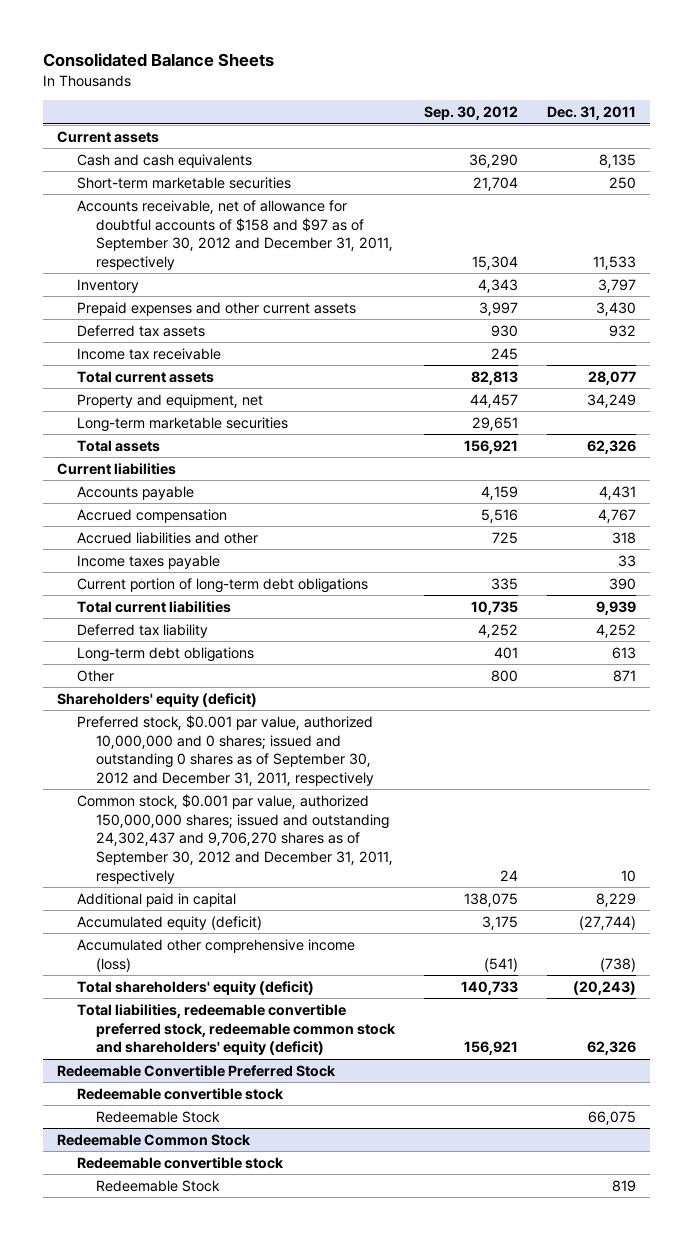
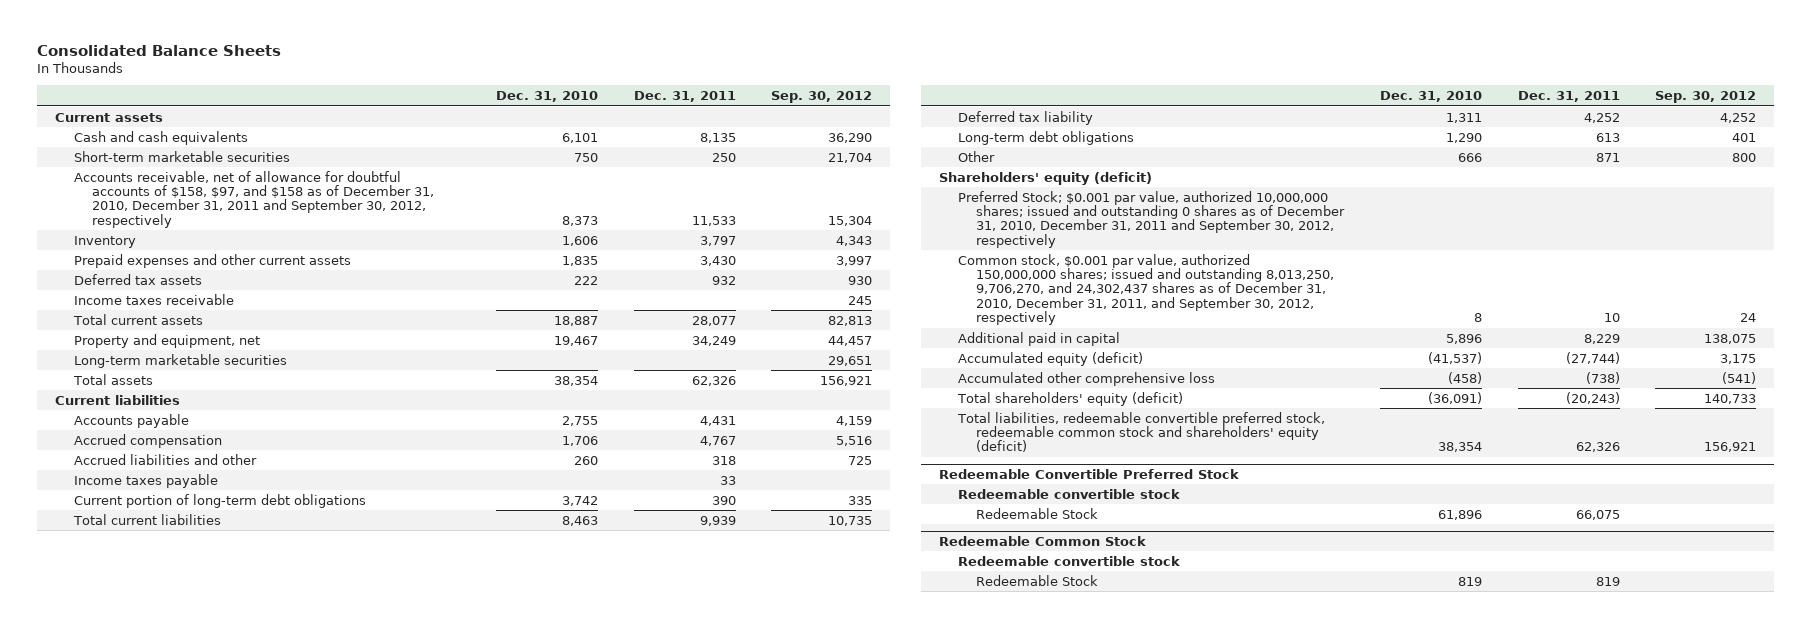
- | Sep. 30, 2012 | Dec. 31, 2011
+ | Dec. 31, 2010 | Dec. 31, 2011 | Sep. 30, 2012
- Accounts receivable, net of allowance for doubtful accounts of $158 and $97 as of September 30, 2012 and December 31, 2011, respectively | 15,304 | 11,533
+ Accounts receivable, net of allowance for doubtful accounts of $158, $97, and $158 as of December 31, 2010, December 31, 2011 and September 30, 2012, respectively | 8,373 | 11,533 | 15,304
- Income tax receivable | 245 |
+ Income taxes receivable | | | 245
- Preferred stock, $0.001 par value, authorized 10,000,000 and 0 shares; issued and outstanding 0 shares as of September 30, 2012 and December 31, 2011, respectively
- Common stock, $0.001 par value, authorized 150,000,000 shares; issued and outstanding 24,302,437 and 9,706,270 shares as of September 30, 2012 and December 31, 2011, respectively | 24 | 10
+ Preferred Stock; $0.001 par value, authorized 10,000,000 shares; issued and outstanding 0 shares as of December 31, 2010, December 31, 2011 and September 30, 2012, respectively
+ Common stock, $0.001 par value, authorized 150,000,000 shares; issued and outstanding 8,013,250, 9,706,270, and 24,302,437 shares as of December 31, 2010, December 31, 2011, and September 30, 2012, respectively | 8 | 10 | 24
- Accumulated other comprehensive income (loss) | (541) | (738)
+ Accumulated other comprehensive loss | (458) | (738) | (541)

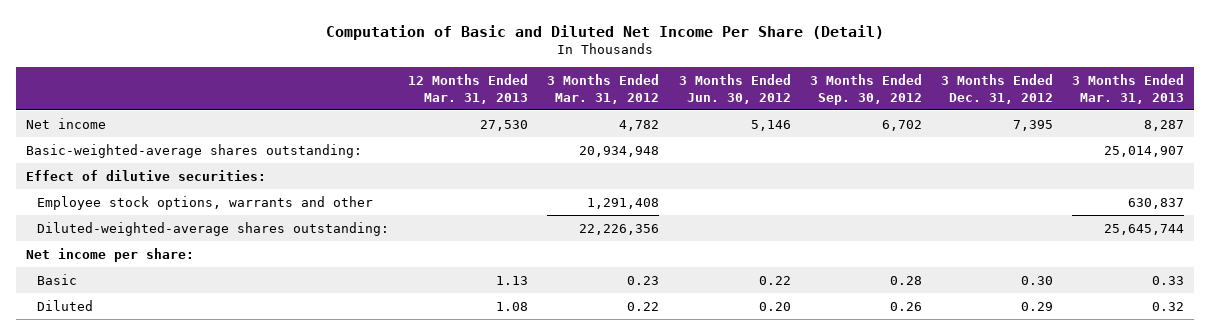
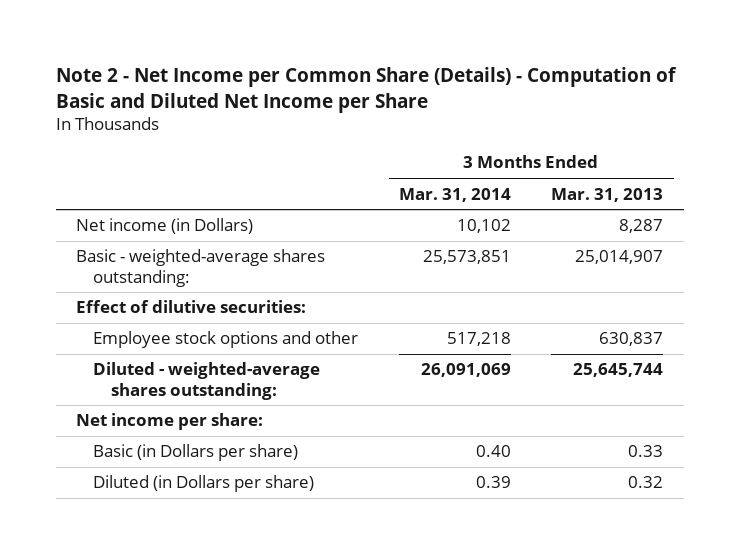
- Computation of Basic and Diluted Net Income Per Share (Detail)
+ Note 2 - Net Income per Common Share (Details) - Computation of Basic and Diluted Net Income per Share
- | 12 Months Ended Mar. 31, 2013 | 3 Months Ended Mar. 31, 2012 | 3 Months Ended Jun. 30, 2012 | 3 Months Ended Sep. 30, 2012 | 3 Months Ended Dec. 31, 2012 | 3 Months Ended Mar. 31, 2013
+ | 3 Months Ended Mar. 31, 2014 | 3 Months Ended Mar. 31, 2013
- Net income | 27,530 | 4,782 | 5,146 | 6,702 | 7,395 | 8,287
- Basic-weighted-average shares outstanding: | | 20,934,948 | | | | 25,014,907
+ Net income (in Dollars) | 10,102 | 8,287
+ Basic - weighted-average shares outstanding: | 25,573,851 | 25,014,907
- Employee stock options, warrants and other | | 1,291,408 | | | | 630,837
- Diluted-weighted-average shares outstanding: | | 22,226,356 | | | | 25,645,744
+ Employee stock options and other | 517,218 | 630,837
+ Diluted - weighted-average shares outstanding: | 26,091,069 | 25,645,744
- Basic | 1.13 | 0.23 | 0.22 | 0.28 | 0.30 | 0.33
- Diluted | 1.08 | 0.22 | 0.20 | 0.26 | 0.29 | 0.32
+ Basic (in Dollars per share) | 0.40 | 0.33
+ Diluted (in Dollars per share) | 0.39 | 0.32

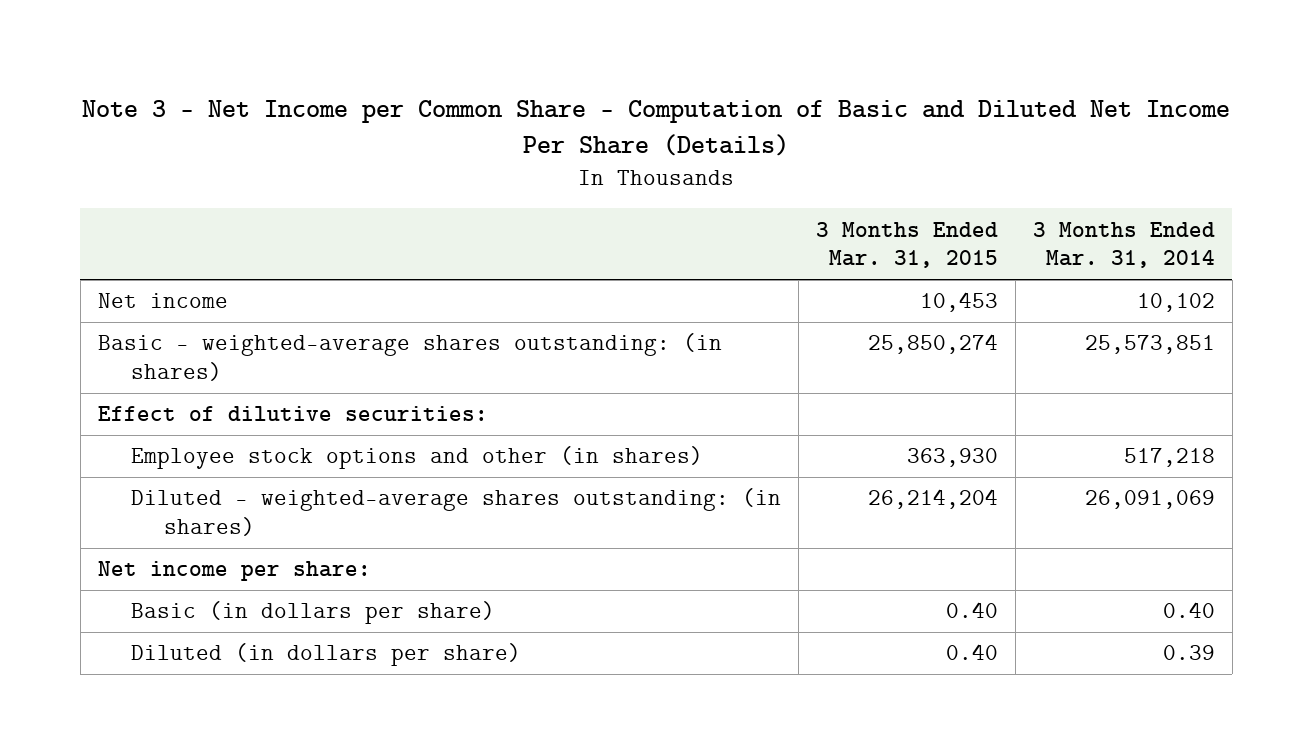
- Note 2 - Net Income per Common Share (Details) - Computation of Basic and Diluted Net Income per Share
+ Note 3 - Net Income per Common Share - Computation of Basic and Diluted Net Income Per Share (Details)
- | 3 Months Ended Mar. 31, 2014 | 3 Months Ended Mar. 31, 2013
+ | 3 Months Ended Mar. 31, 2015 | 3 Months Ended Mar. 31, 2014
- Net income (in Dollars) | 10,102 | 8,287
- Basic - weighted-average shares outstanding: | 25,573,851 | 25,014,907
+ Net income | 10,453 | 10,102
+ Basic - weighted-average shares outstanding: (in shares) | 25,850,274 | 25,573,851
- Employee stock options and other | 517,218 | 630,837
- Diluted - weighted-average shares outstanding: | 26,091,069 | 25,645,744
+ Employee stock options and other (in shares) | 363,930 | 517,218
+ Diluted - weighted-average shares outstanding: (in shares) | 26,214,204 | 26,091,069
- Basic (in Dollars per share) | 0.40 | 0.33
- Diluted (in Dollars per share) | 0.39 | 0.32
+ Basic (in dollars per share) | 0.40 | 0.40
+ Diluted (in dollars per share) | 0.40 | 0.39

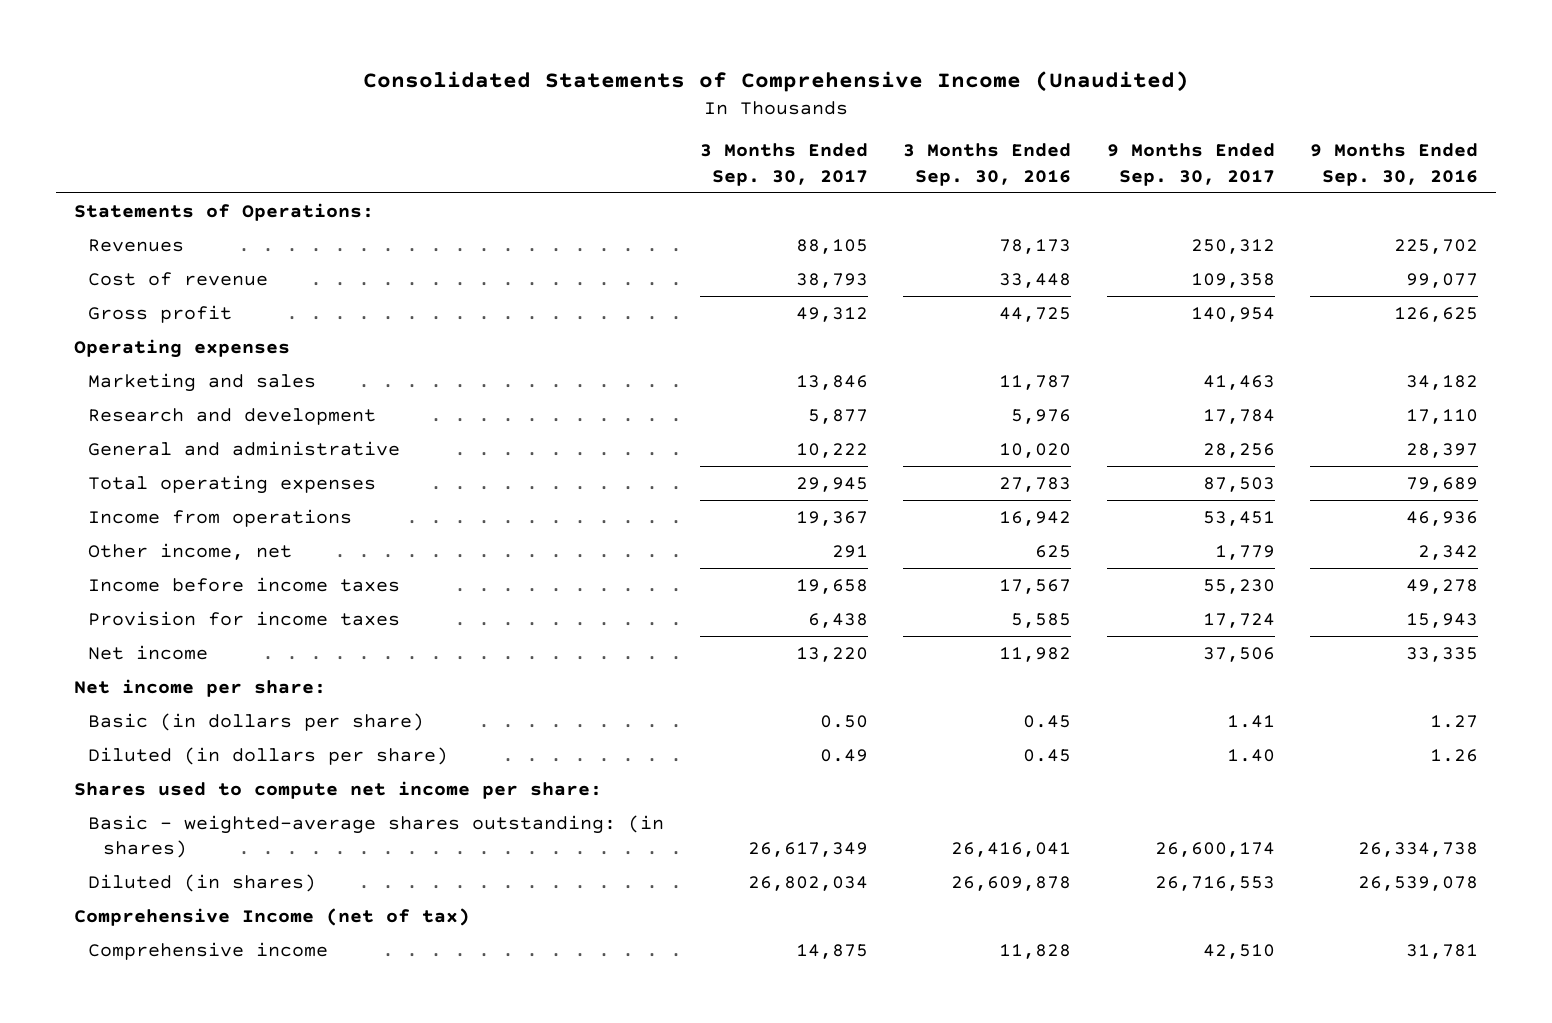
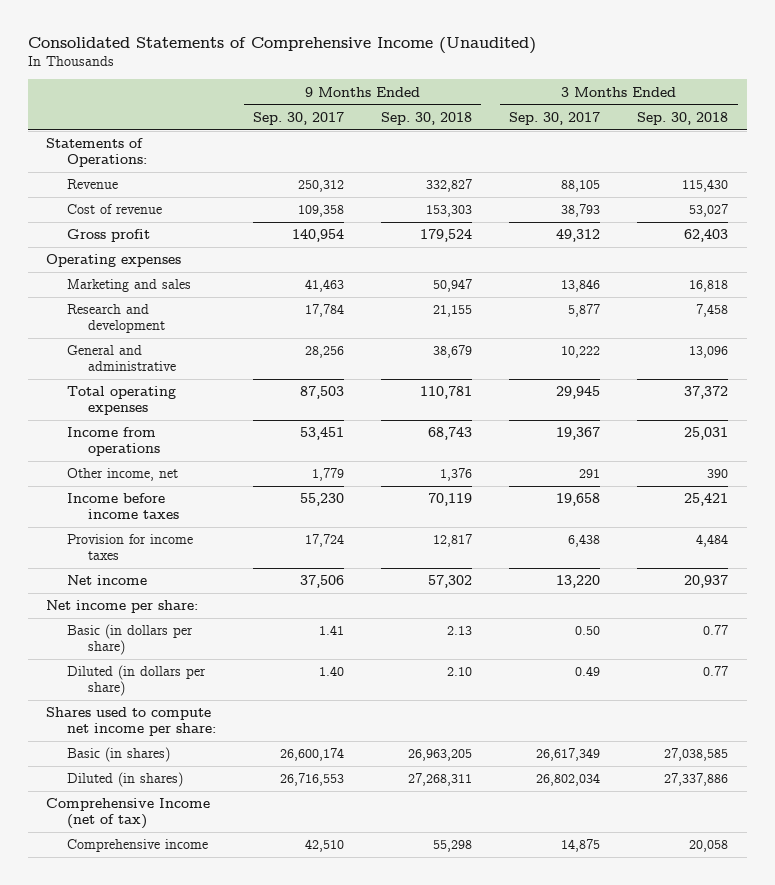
- | 3 Months Ended Sep. 30, 2017 | 3 Months Ended Sep. 30, 2016 | 9 Months Ended Sep. 30, 2017 | 9 Months Ended Sep. 30, 2016
+ | 9 Months Ended Sep. 30, 2017 | 9 Months Ended Sep. 30, 2018 | 3 Months Ended Sep. 30, 2017 | 3 Months Ended Sep. 30, 2018
- Revenues | 88,105 | 78,173 | 250,312 | 225,702
+ Revenue | 250,312 | 332,827 | 88,105 | 115,430
- Basic - weighted-average shares outstanding: (in shares) | 26,617,349 | 26,416,041 | 26,600,174 | 26,334,738
+ Basic (in shares) | 26,600,174 | 26,963,205 | 26,617,349 | 27,038,585

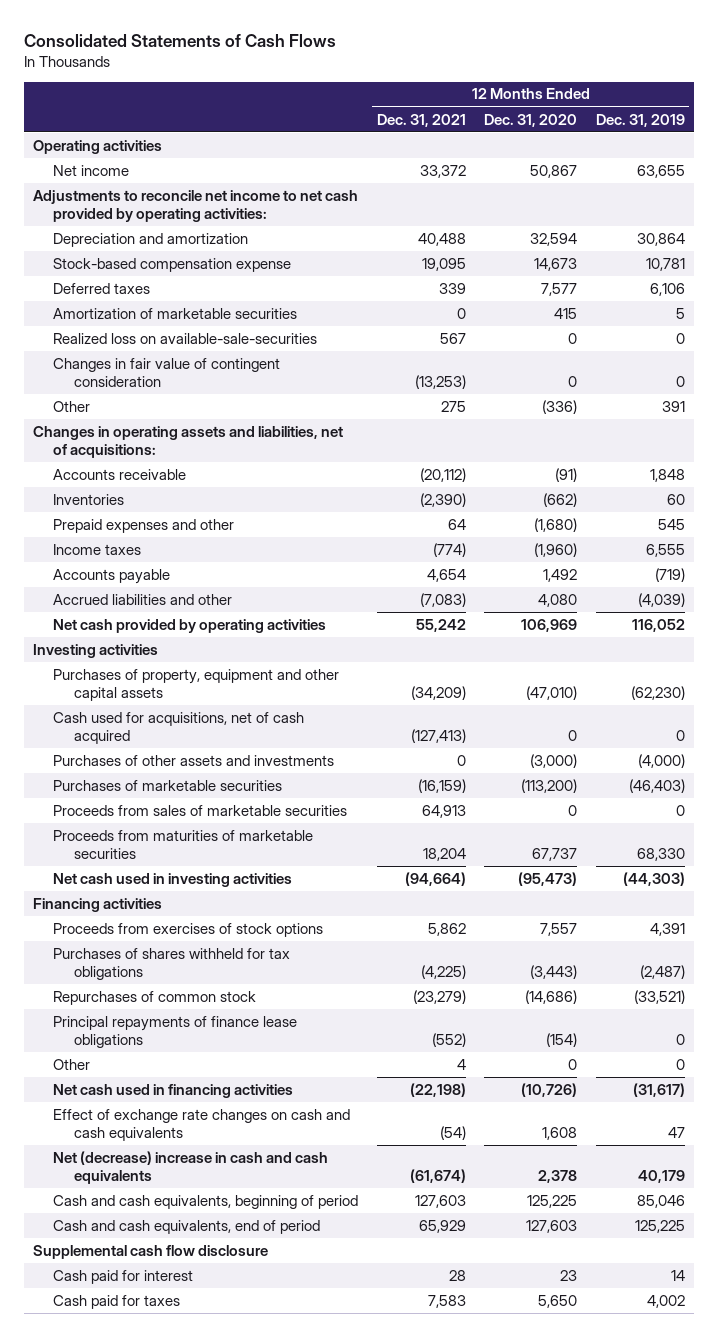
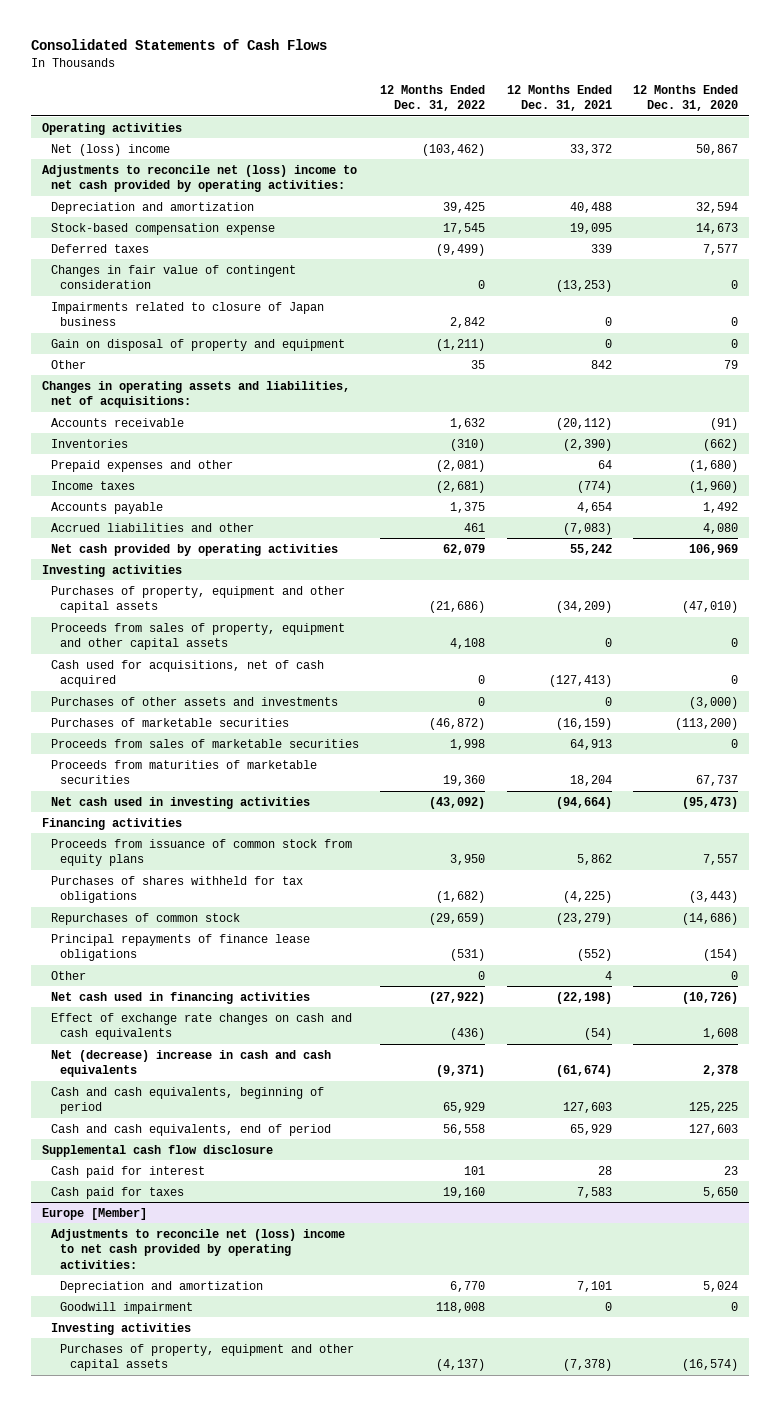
- | 12 Months Ended Dec. 31, 2021 | 12 Months Ended Dec. 31, 2020 | 12 Months Ended Dec. 31, 2019
+ | 12 Months Ended Dec. 31, 2022 | 12 Months Ended Dec. 31, 2021 | 12 Months Ended Dec. 31, 2020
- Net income | 33,372 | 50,867 | 63,655
- Adjustments to reconcile net income to net cash provided by operating activities:
+ Net (loss) income | (103,462) | 33,372 | 50,867
+ Adjustments to reconcile net (loss) income to net cash provided by operating activities:
- Amortization of marketable securities | 0 | 415 | 5
- Realized loss on available-sale-securities | 567 | 0 | 0
- Other | 275 | (336) | 391
+ Impairments related to closure of Japan business | 2,842 | 0 | 0
+ Gain on disposal of property and equipment | (1,211) | 0 | 0
+ Other | 35 | 842 | 79
+ Proceeds from sales of property, equipment and other capital assets | 4,108 | 0 | 0
- Proceeds from exercises of stock options | 5,862 | 7,557 | 4,391
+ Proceeds from issuance of common stock from equity plans | 3,950 | 5,862 | 7,557
+ Europe [Member]
+ Adjustments to reconcile net (loss) income to net cash provided by operating activities:
+ Depreciation and amortization | 6,770 | 7,101 | 5,024
+ Goodwill impairment | 118,008 | 0 | 0
+ Investing activities
+ Purchases of property, equipment and other capital assets | (4,137) | (7,378) | (16,574)

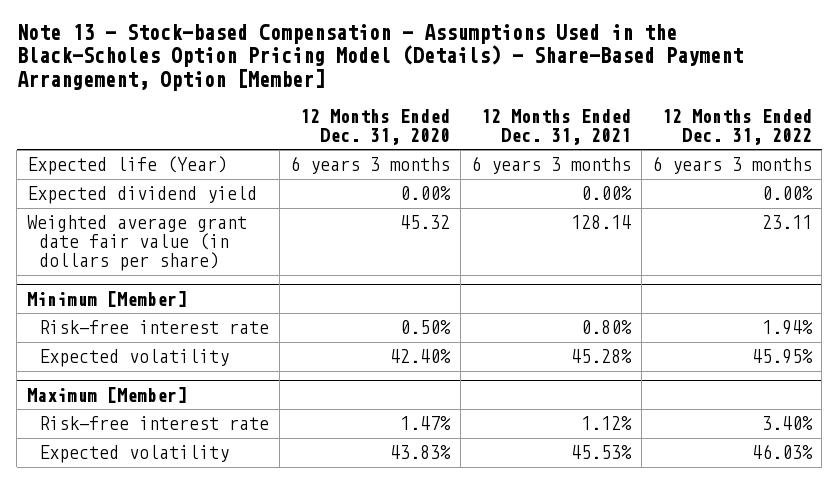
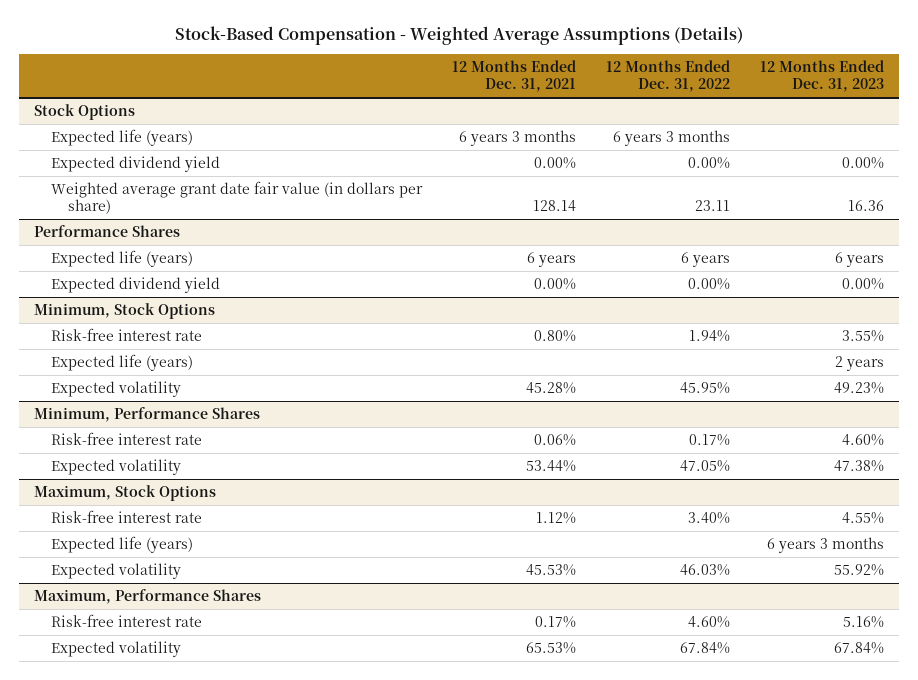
- Note 13 - Stock-based Compensation - Assumptions Used in the Black-Scholes Option Pricing Model (Details) - Share-Based Payment Arrangement, Option [Member]
+ Stock-Based Compensation - Weighted Average Assumptions (Details)
- | 12 Months Ended Dec. 31, 2020 | 12 Months Ended Dec. 31, 2021 | 12 Months Ended Dec. 31, 2022
+ | 12 Months Ended Dec. 31, 2021 | 12 Months Ended Dec. 31, 2022 | 12 Months Ended Dec. 31, 2023
- Expected life (Year) | 6 years 3 months | 6 years 3 months | 6 years 3 months
+ Stock Options
+ Expected life (years) | 6 years 3 months | 6 years 3 months |
- Minimum [Member]
+ Performance Shares
+ Expected life (years) | 6 years | 6 years | 6 years
+ Expected dividend yield | 0.00% | 0.00% | 0.00%
+ Minimum, Stock Options
+ Expected life (years) | | | 2 years
- Maximum [Member]
+ Minimum, Performance Shares
+ Risk-free interest rate | 0.06% | 0.17% | 4.60%
+ Expected volatility | 53.44% | 47.05% | 47.38%
+ Maximum, Stock Options
+ Expected life (years) | | | 6 years 3 months
+ Maximum, Performance Shares
+ Risk-free interest rate | 0.17% | 4.60% | 5.16%
+ Expected volatility | 65.53% | 67.84% | 67.84%

